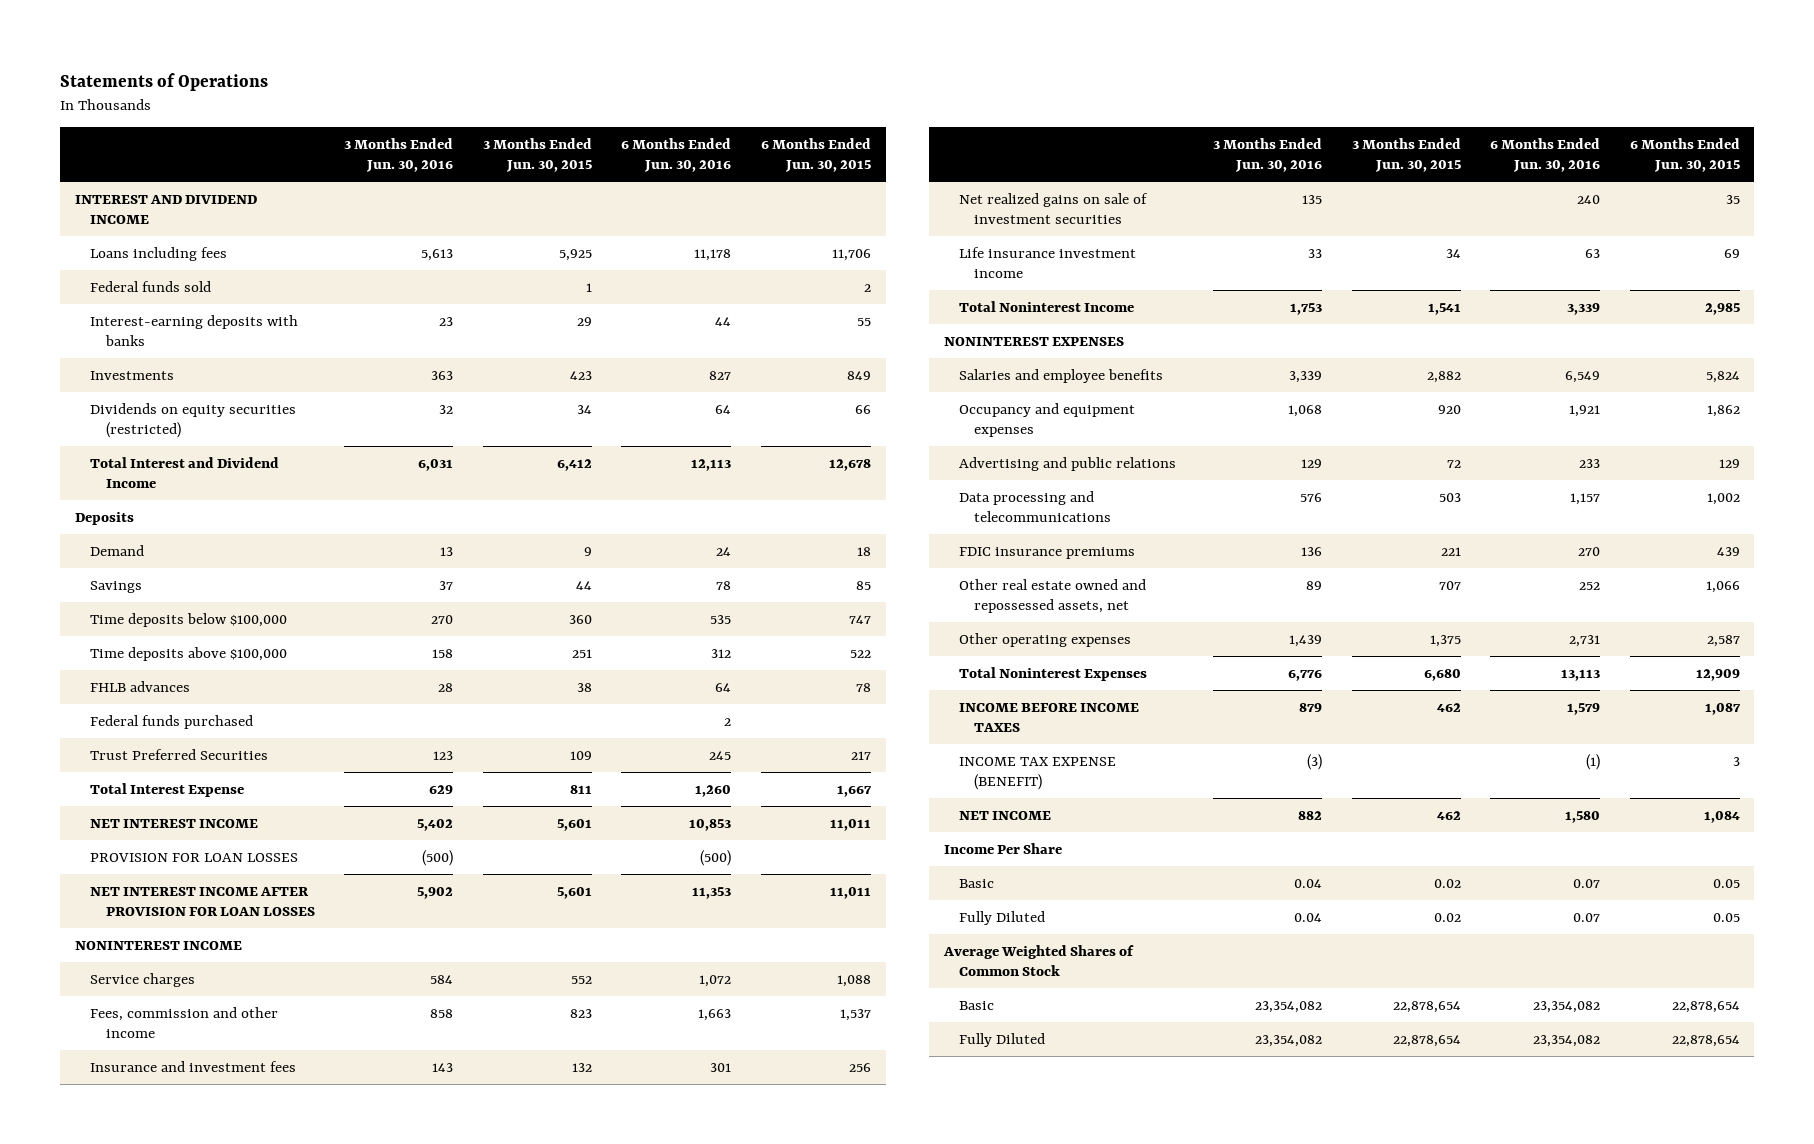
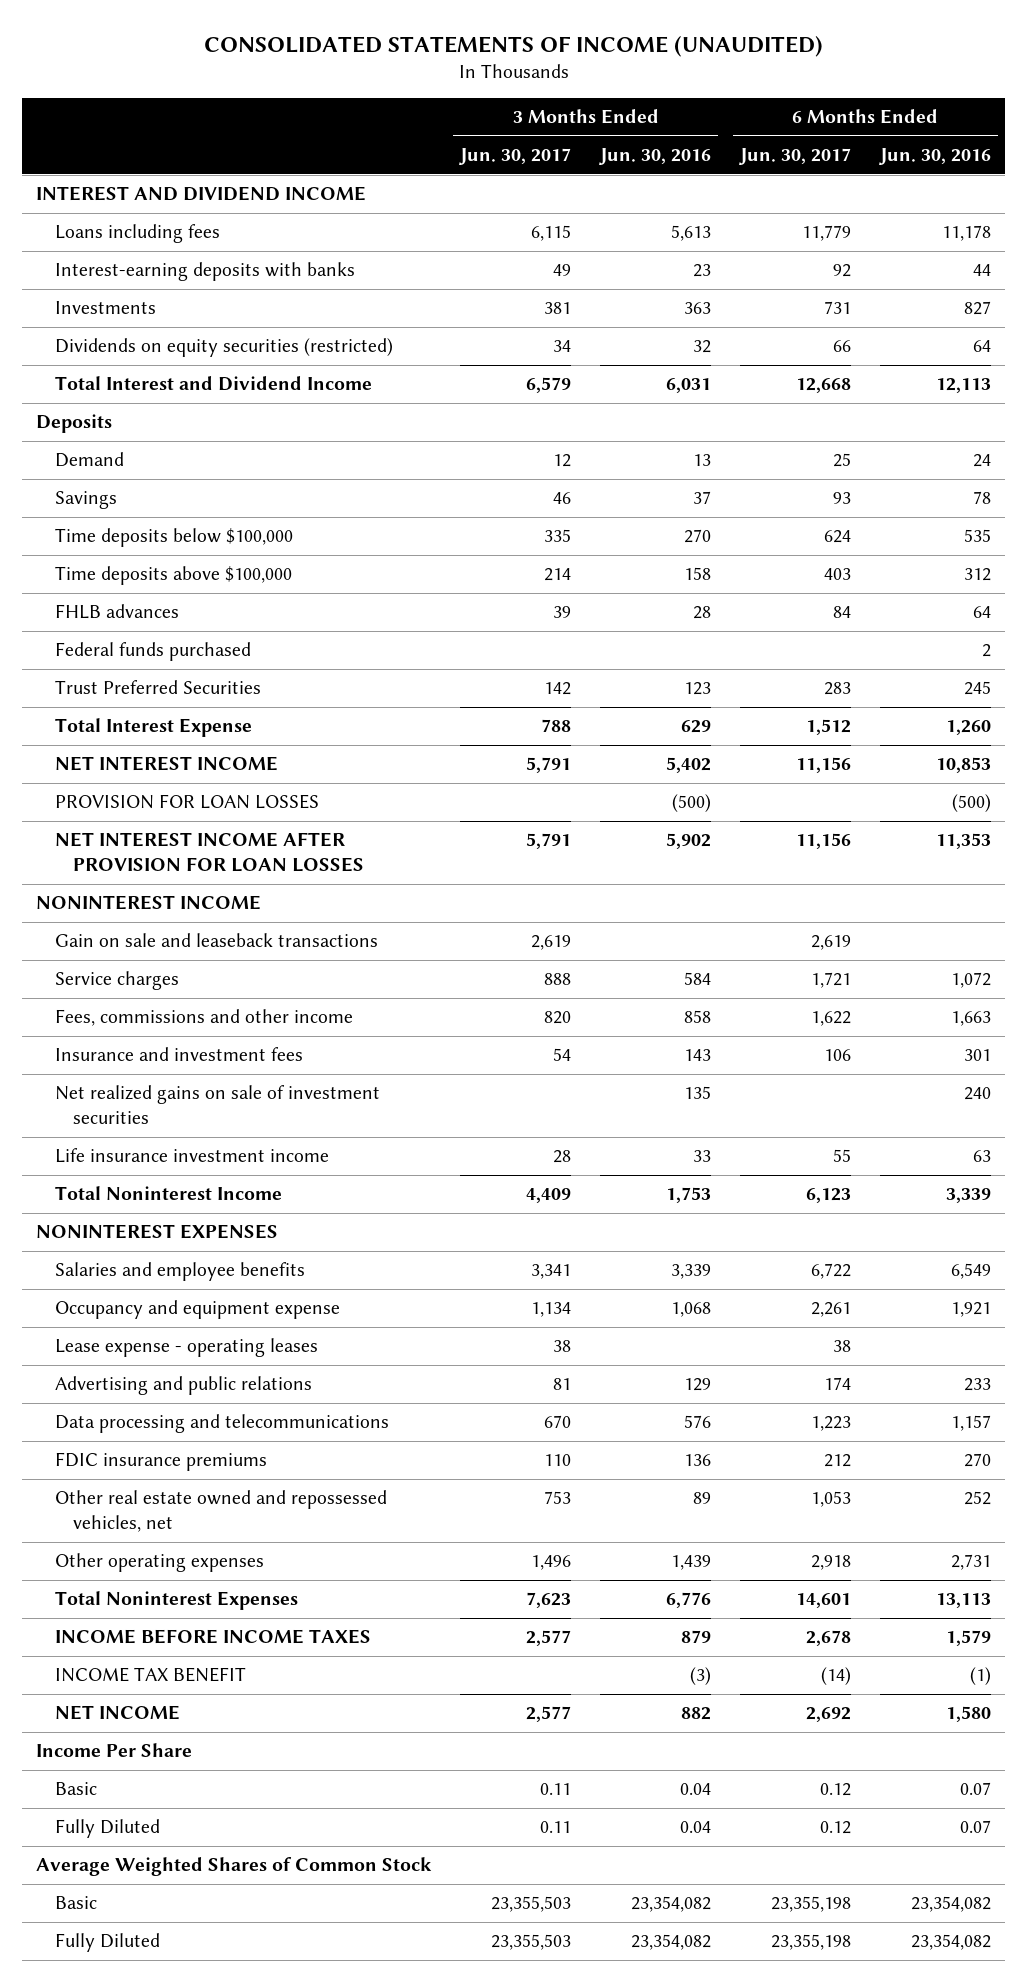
- Statements of Operations
+ CONSOLIDATED STATEMENTS OF INCOME (UNAUDITED)
- | 3 Months Ended Jun. 30, 2016 | 3 Months Ended Jun. 30, 2015 | 6 Months Ended Jun. 30, 2016 | 6 Months Ended Jun. 30, 2015
+ | 3 Months Ended Jun. 30, 2017 | 3 Months Ended Jun. 30, 2016 | 6 Months Ended Jun. 30, 2017 | 6 Months Ended Jun. 30, 2016
- Federal funds sold | | 1 | | 2
+ Gain on sale and leaseback transactions | 2,619 | | 2,619 |
- Fees, commission and other income | 858 | 823 | 1,663 | 1,537
+ Fees, commissions and other income | 820 | 858 | 1,622 | 1,663
- Occupancy and equipment expenses | 1,068 | 920 | 1,921 | 1,862
+ Occupancy and equipment expense | 1,134 | 1,068 | 2,261 | 1,921
+ Lease expense - operating leases | 38 | | 38 |
- Other real estate owned and repossessed assets, net | 89 | 707 | 252 | 1,066
+ Other real estate owned and repossessed vehicles, net | 753 | 89 | 1,053 | 252
- INCOME TAX EXPENSE (BENEFIT) | (3) | | (1) | 3
+ INCOME TAX BENEFIT | | (3) | (14) | (1)

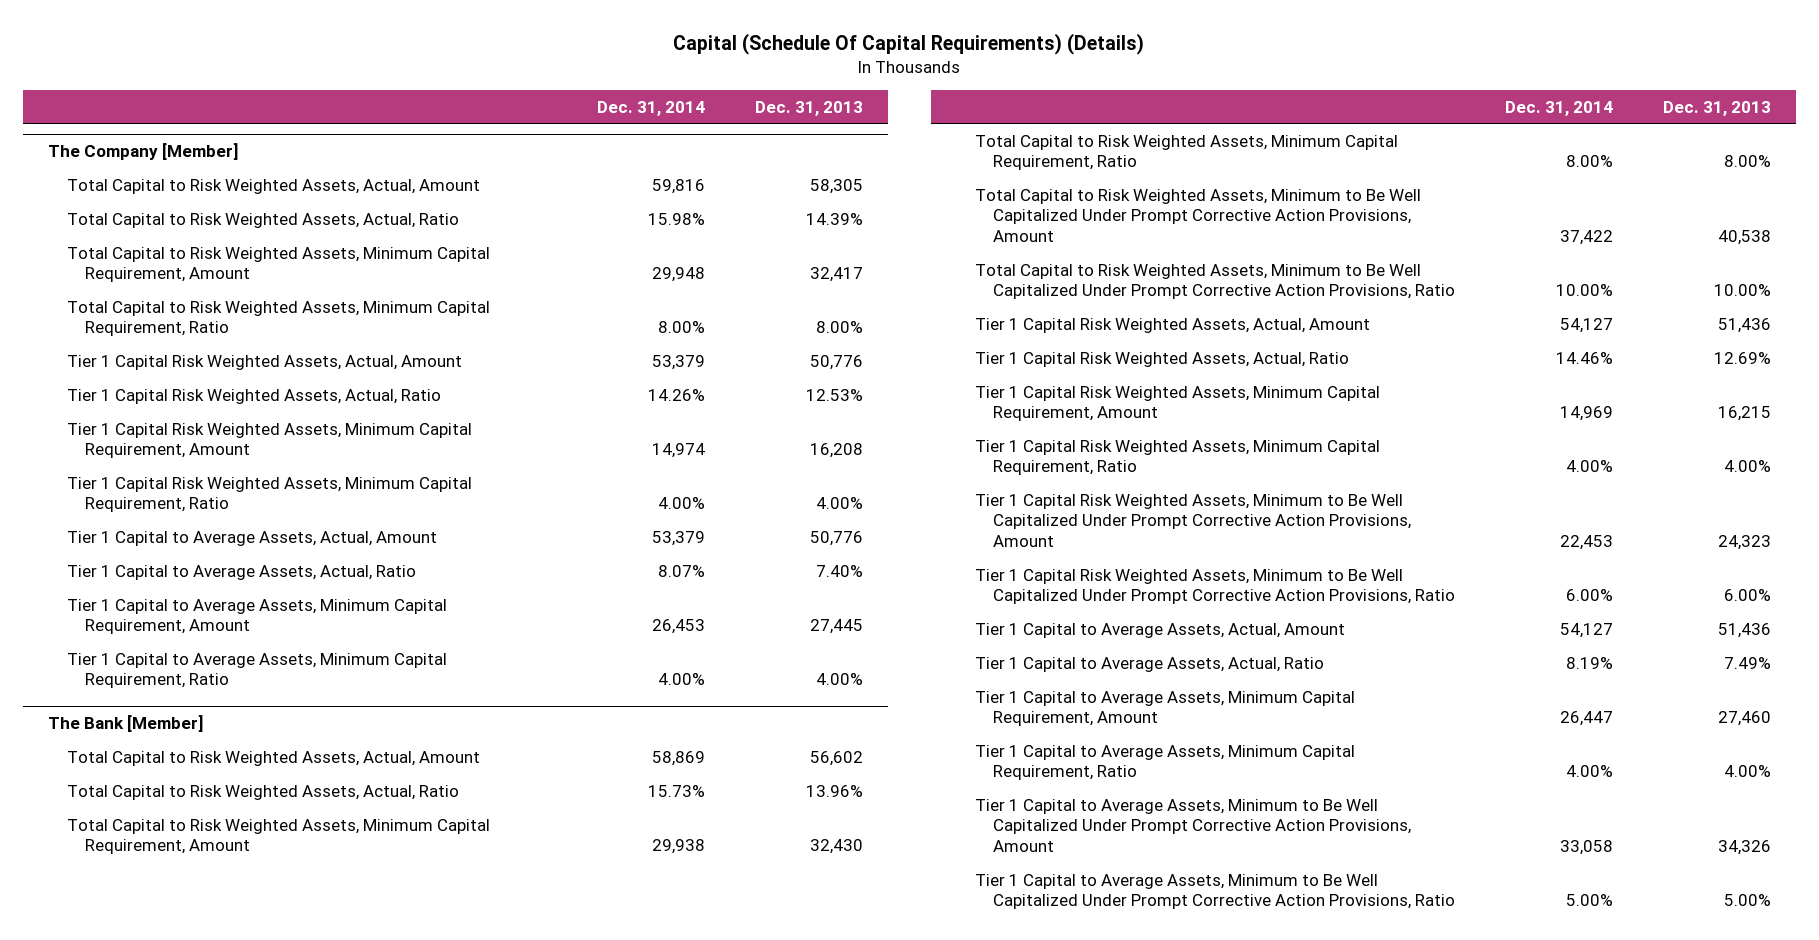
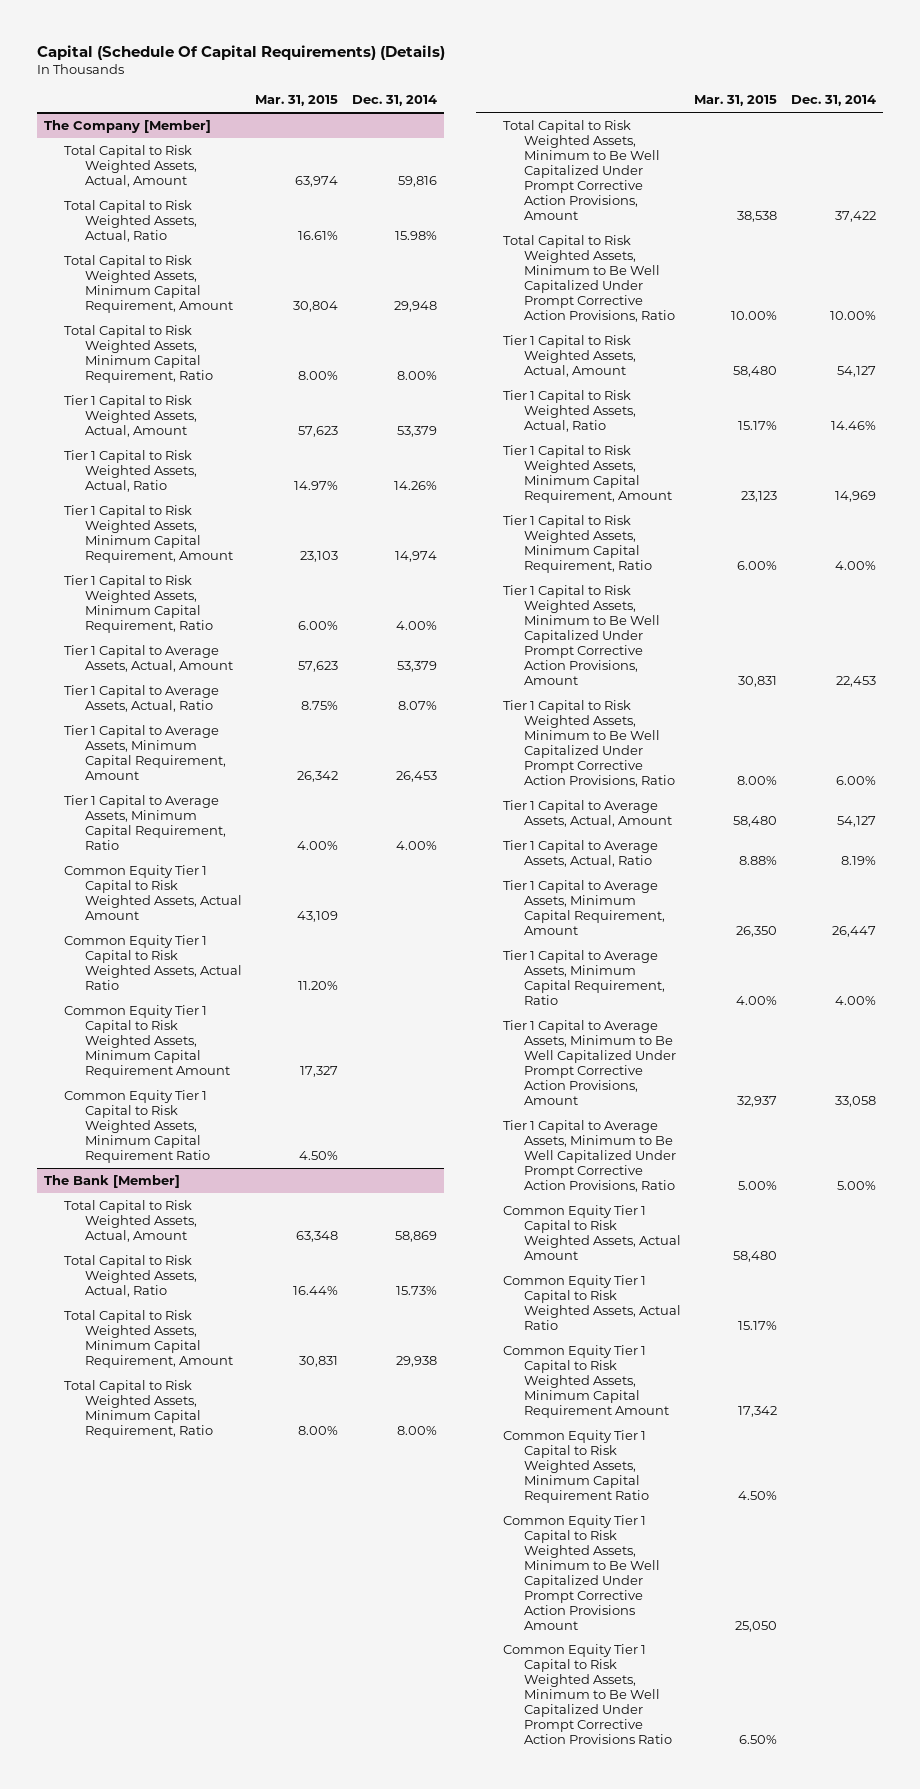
- | Dec. 31, 2014 | Dec. 31, 2013
+ | Mar. 31, 2015 | Dec. 31, 2014
@ The Company [Member]
- Tier 1 Capital Risk Weighted Assets, Actual, Amount | 53,379 | 50,776
- Tier 1 Capital Risk Weighted Assets, Actual, Ratio | 14.26% | 12.53%
- Tier 1 Capital Risk Weighted Assets, Minimum Capital Requirement, Amount | 14,974 | 16,208
- Tier 1 Capital Risk Weighted Assets, Minimum Capital Requirement, Ratio | 4.00% | 4.00%
+ Tier 1 Capital to Risk Weighted Assets, Actual, Amount | 57,623 | 53,379
+ Tier 1 Capital to Risk Weighted Assets, Actual, Ratio | 14.97% | 14.26%
+ Tier 1 Capital to Risk Weighted Assets, Minimum Capital Requirement, Amount | 23,103 | 14,974
+ Tier 1 Capital to Risk Weighted Assets, Minimum Capital Requirement, Ratio | 6.00% | 4.00%
+ Common Equity Tier 1 Capital to Risk Weighted Assets, Actual Amount | 43,109 |
+ Common Equity Tier 1 Capital to Risk Weighted Assets, Actual Ratio | 11.20% |
+ Common Equity Tier 1 Capital to Risk Weighted Assets, Minimum Capital Requirement Amount | 17,327 |
+ Common Equity Tier 1 Capital to Risk Weighted Assets, Minimum Capital Requirement Ratio | 4.50% |
@ The Bank [Member]
- Tier 1 Capital Risk Weighted Assets, Actual, Amount | 54,127 | 51,436
- Tier 1 Capital Risk Weighted Assets, Actual, Ratio | 14.46% | 12.69%
- Tier 1 Capital Risk Weighted Assets, Minimum Capital Requirement, Amount | 14,969 | 16,215
- Tier 1 Capital Risk Weighted Assets, Minimum Capital Requirement, Ratio | 4.00% | 4.00%
- Tier 1 Capital Risk Weighted Assets, Minimum to Be Well Capitalized Under Prompt Corrective Action Provisions, Amount | 22,453 | 24,323
- Tier 1 Capital Risk Weighted Assets, Minimum to Be Well Capitalized Under Prompt Corrective Action Provisions, Ratio | 6.00% | 6.00%
+ Tier 1 Capital to Risk Weighted Assets, Actual, Amount | 58,480 | 54,127
+ Tier 1 Capital to Risk Weighted Assets, Actual, Ratio | 15.17% | 14.46%
+ Tier 1 Capital to Risk Weighted Assets, Minimum Capital Requirement, Amount | 23,123 | 14,969
+ Tier 1 Capital to Risk Weighted Assets, Minimum Capital Requirement, Ratio | 6.00% | 4.00%
+ Tier 1 Capital to Risk Weighted Assets, Minimum to Be Well Capitalized Under Prompt Corrective Action Provisions, Amount | 30,831 | 22,453
+ Tier 1 Capital to Risk Weighted Assets, Minimum to Be Well Capitalized Under Prompt Corrective Action Provisions, Ratio | 8.00% | 6.00%
+ Common Equity Tier 1 Capital to Risk Weighted Assets, Actual Amount | 58,480 |
+ Common Equity Tier 1 Capital to Risk Weighted Assets, Actual Ratio | 15.17% |
+ Common Equity Tier 1 Capital to Risk Weighted Assets, Minimum Capital Requirement Amount | 17,342 |
+ Common Equity Tier 1 Capital to Risk Weighted Assets, Minimum Capital Requirement Ratio | 4.50% |
+ Common Equity Tier 1 Capital to Risk Weighted Assets, Minimum to Be Well Capitalized Under Prompt Corrective Action Provisions Amount | 25,050 |
+ Common Equity Tier 1 Capital to Risk Weighted Assets, Minimum to Be Well Capitalized Under Prompt Corrective Action Provisions Ratio | 6.50% |

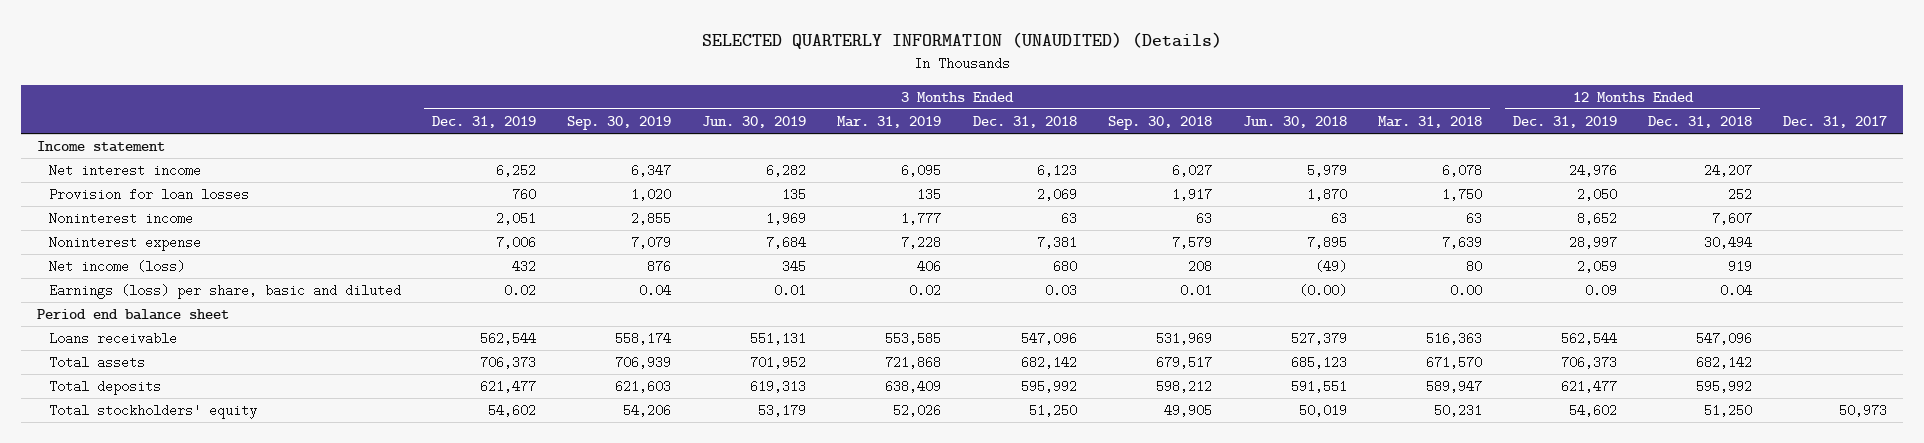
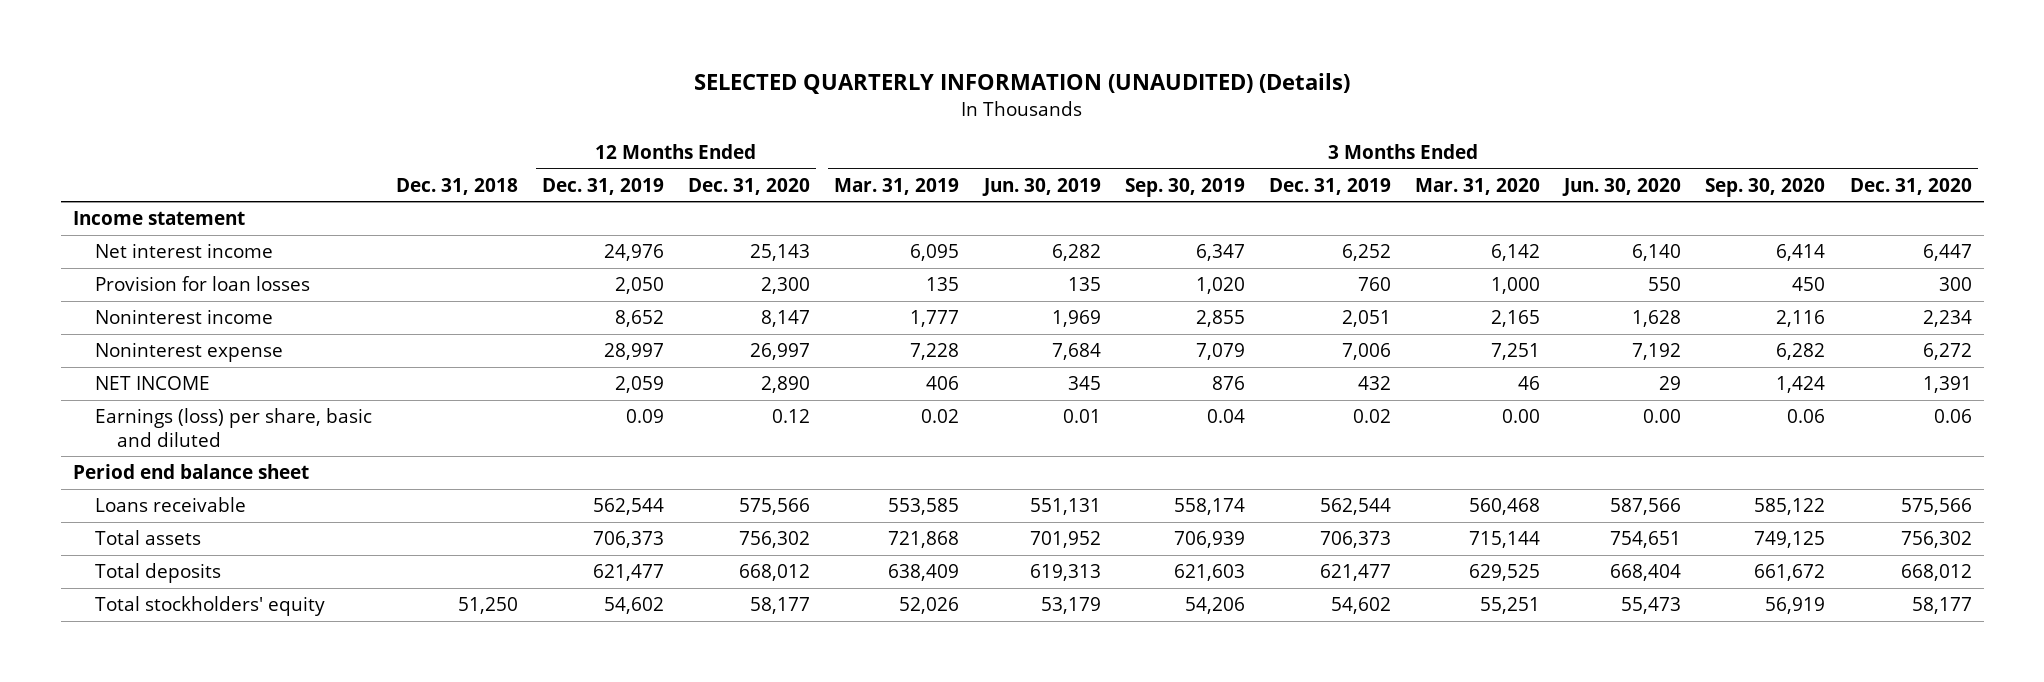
- | 3 Months Ended Dec. 31, 2019 | 3 Months Ended Sep. 30, 2019 | 3 Months Ended Jun. 30, 2019 | 3 Months Ended Mar. 31, 2019 | 3 Months Ended Dec. 31, 2018 | 3 Months Ended Sep. 30, 2018 | 3 Months Ended Jun. 30, 2018 | 3 Months Ended Mar. 31, 2018 | 12 Months Ended Dec. 31, 2019 | 12 Months Ended Dec. 31, 2018 | Dec. 31, 2017
+ | Dec. 31, 2018 | 12 Months Ended Dec. 31, 2019 | 12 Months Ended Dec. 31, 2020 | 3 Months Ended Mar. 31, 2019 | 3 Months Ended Jun. 30, 2019 | 3 Months Ended Sep. 30, 2019 | 3 Months Ended Dec. 31, 2019 | 3 Months Ended Mar. 31, 2020 | 3 Months Ended Jun. 30, 2020 | 3 Months Ended Sep. 30, 2020 | 3 Months Ended Dec. 31, 2020
- Net income (loss) | 432 | 876 | 345 | 406 | 680 | 208 | (49) | 80 | 2,059 | 919 |
+ NET INCOME | | 2,059 | 2,890 | 406 | 345 | 876 | 432 | 46 | 29 | 1,424 | 1,391

